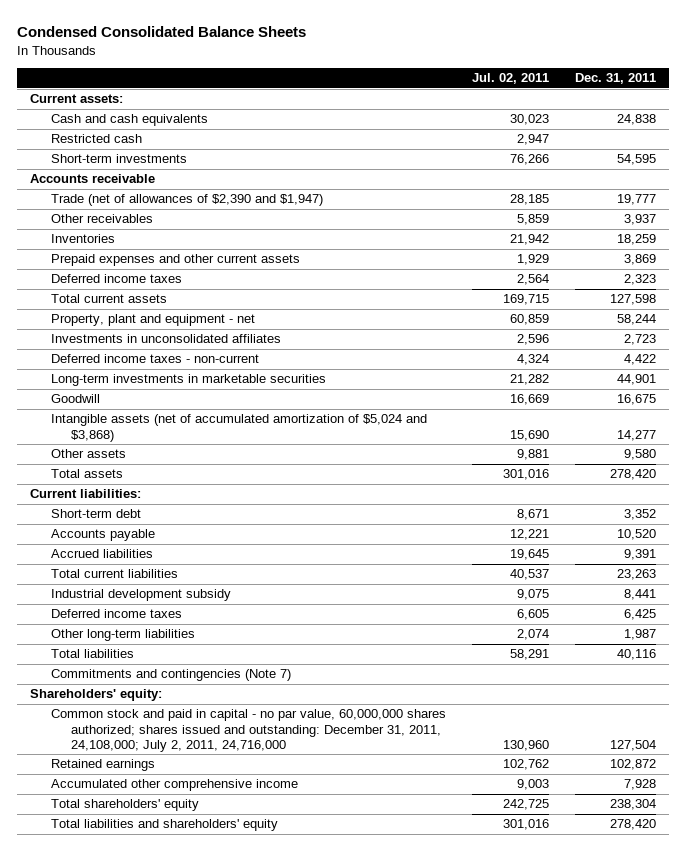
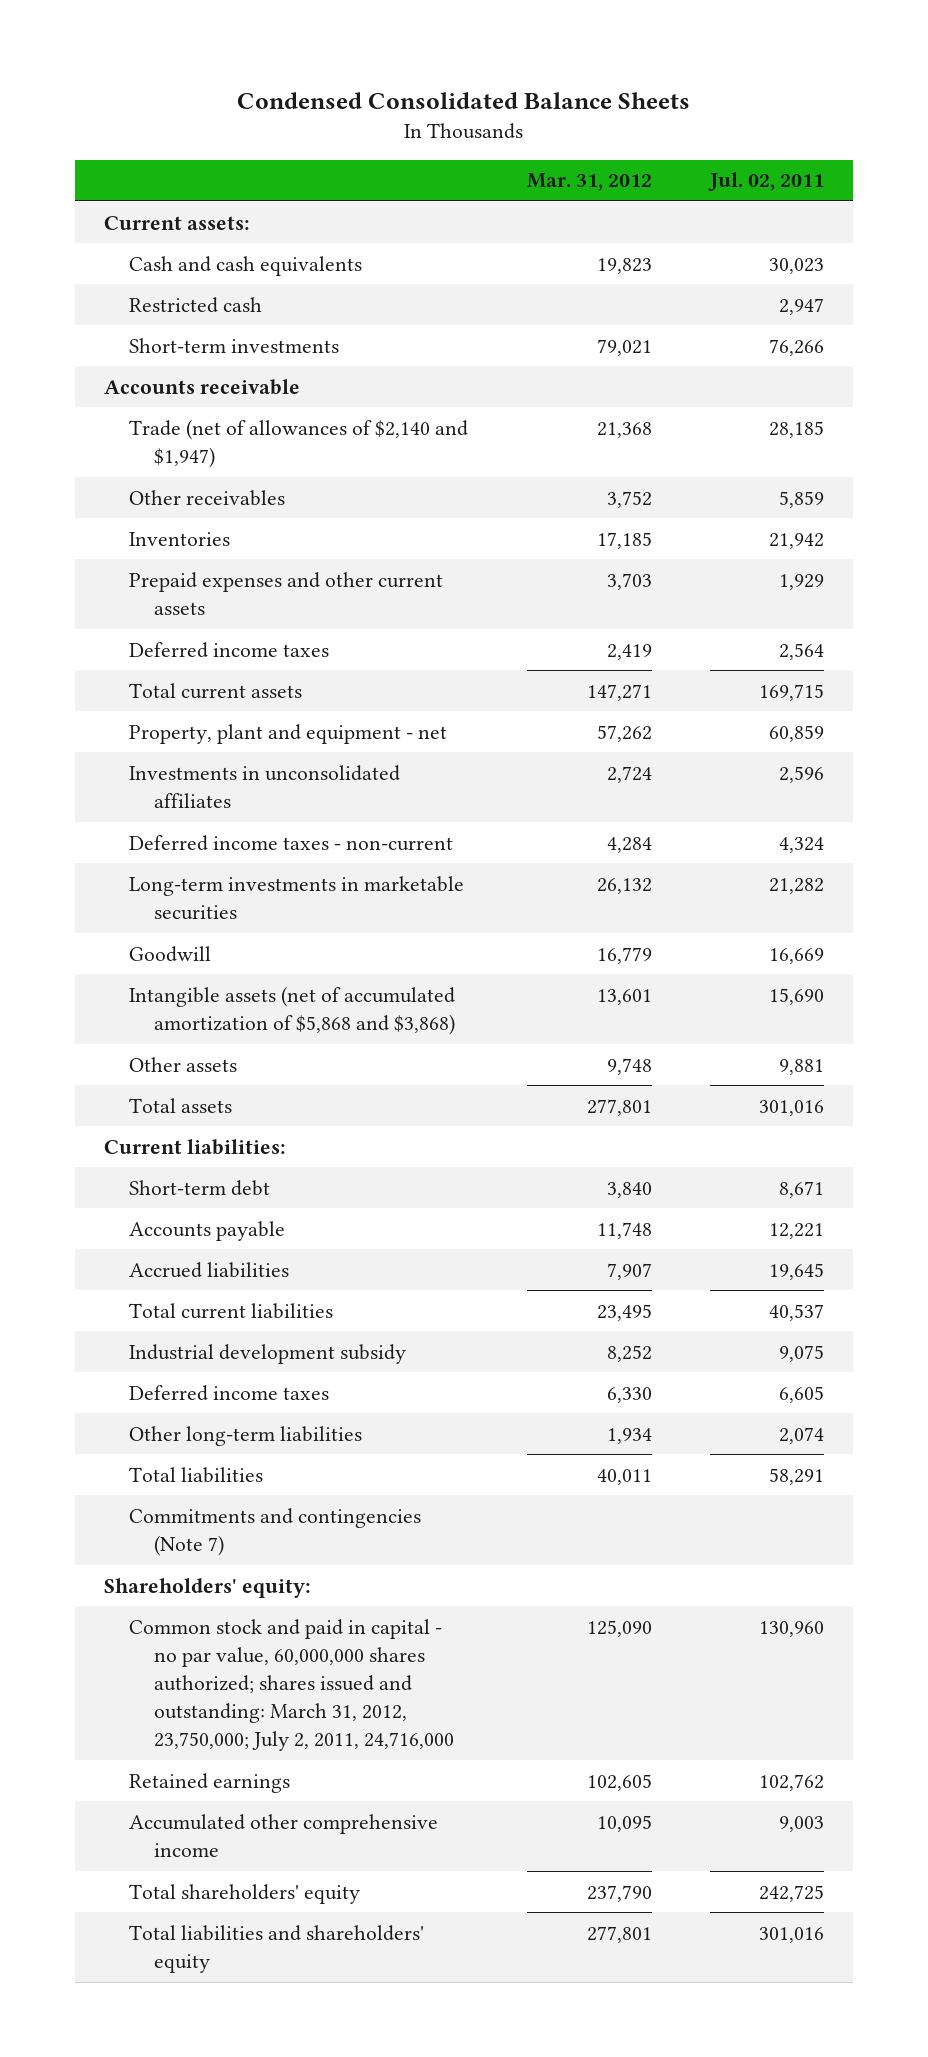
- | Jul. 02, 2011 | Dec. 31, 2011
+ | Mar. 31, 2012 | Jul. 02, 2011
- Trade (net of allowances of $2,390 and $1,947) | 28,185 | 19,777
+ Trade (net of allowances of $2,140 and $1,947) | 21,368 | 28,185
- Intangible assets (net of accumulated amortization of $5,024 and $3,868) | 15,690 | 14,277
+ Intangible assets (net of accumulated amortization of $5,868 and $3,868) | 13,601 | 15,690
- Common stock and paid in capital - no par value, 60,000,000 shares authorized; shares issued and outstanding: December 31, 2011, 24,108,000; July 2, 2011, 24,716,000 | 130,960 | 127,504
+ Common stock and paid in capital - no par value, 60,000,000 shares authorized; shares issued and outstanding: March 31, 2012, 23,750,000; July 2, 2011, 24,716,000 | 125,090 | 130,960

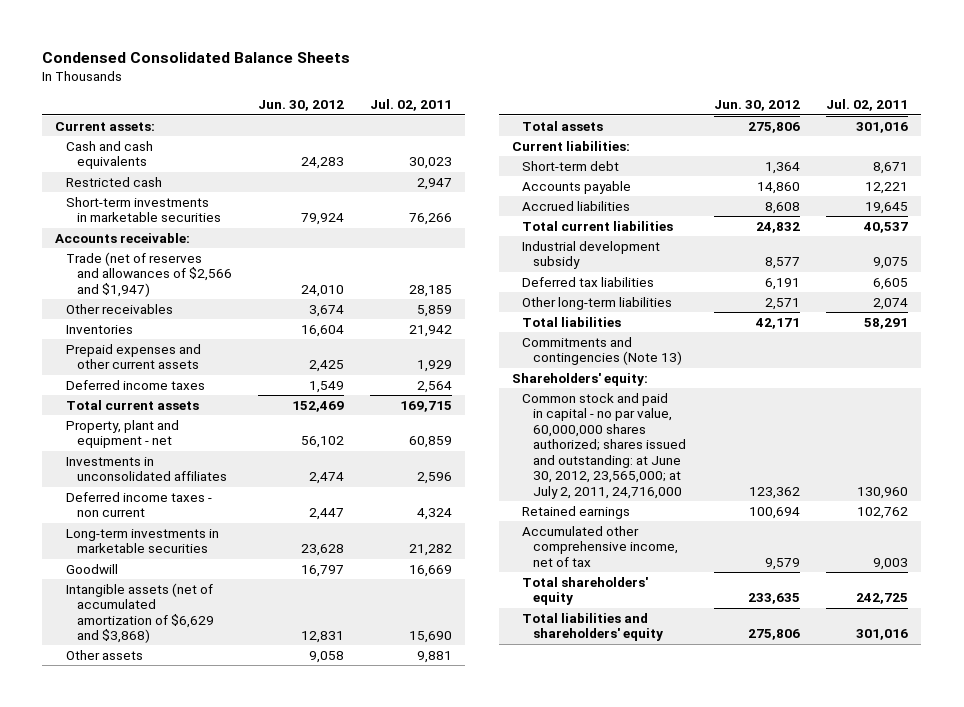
- | Mar. 31, 2012 | Jul. 02, 2011
+ | Jun. 30, 2012 | Jul. 02, 2011
- Short-term investments | 79,021 | 76,266
- Accounts receivable
- Trade (net of allowances of $2,140 and $1,947) | 21,368 | 28,185
+ Short-term investments in marketable securities | 79,924 | 76,266
+ Accounts receivable:
+ Trade (net of reserves and allowances of $2,566 and $1,947) | 24,010 | 28,185
- Deferred income taxes - non-current | 4,284 | 4,324
+ Deferred income taxes - non current | 2,447 | 4,324
- Intangible assets (net of accumulated amortization of $5,868 and $3,868) | 13,601 | 15,690
+ Intangible assets (net of accumulated amortization of $6,629 and $3,868) | 12,831 | 15,690
- Deferred income taxes | 6,330 | 6,605
+ Deferred tax liabilities | 6,191 | 6,605
- Commitments and contingencies (Note 7)
+ Commitments and contingencies (Note 13)
- Common stock and paid in capital - no par value, 60,000,000 shares authorized; shares issued and outstanding: March 31, 2012, 23,750,000; July 2, 2011, 24,716,000 | 125,090 | 130,960
+ Common stock and paid in capital - no par value, 60,000,000 shares authorized; shares issued and outstanding: at June 30, 2012, 23,565,000; at July 2, 2011, 24,716,000 | 123,362 | 130,960
- Accumulated other comprehensive income | 10,095 | 9,003
+ Accumulated other comprehensive income, net of tax | 9,579 | 9,003

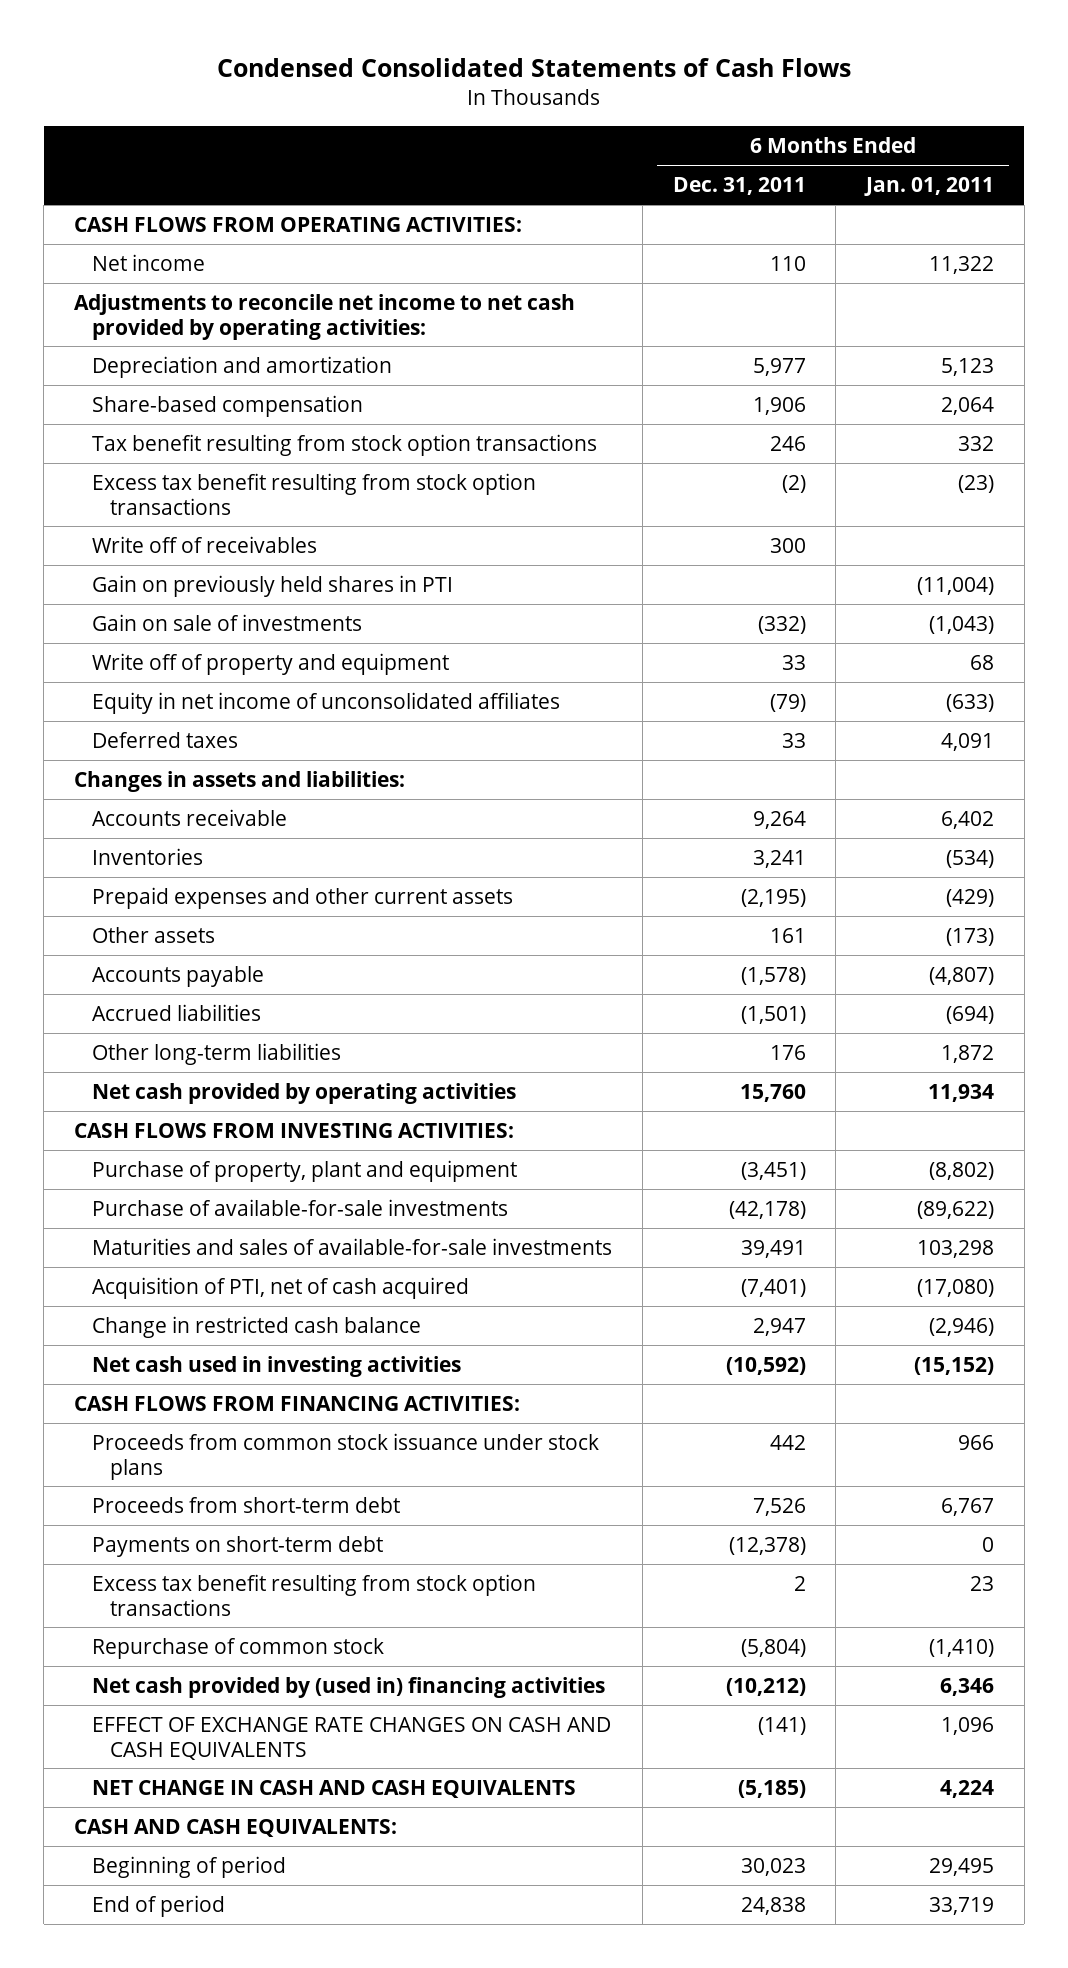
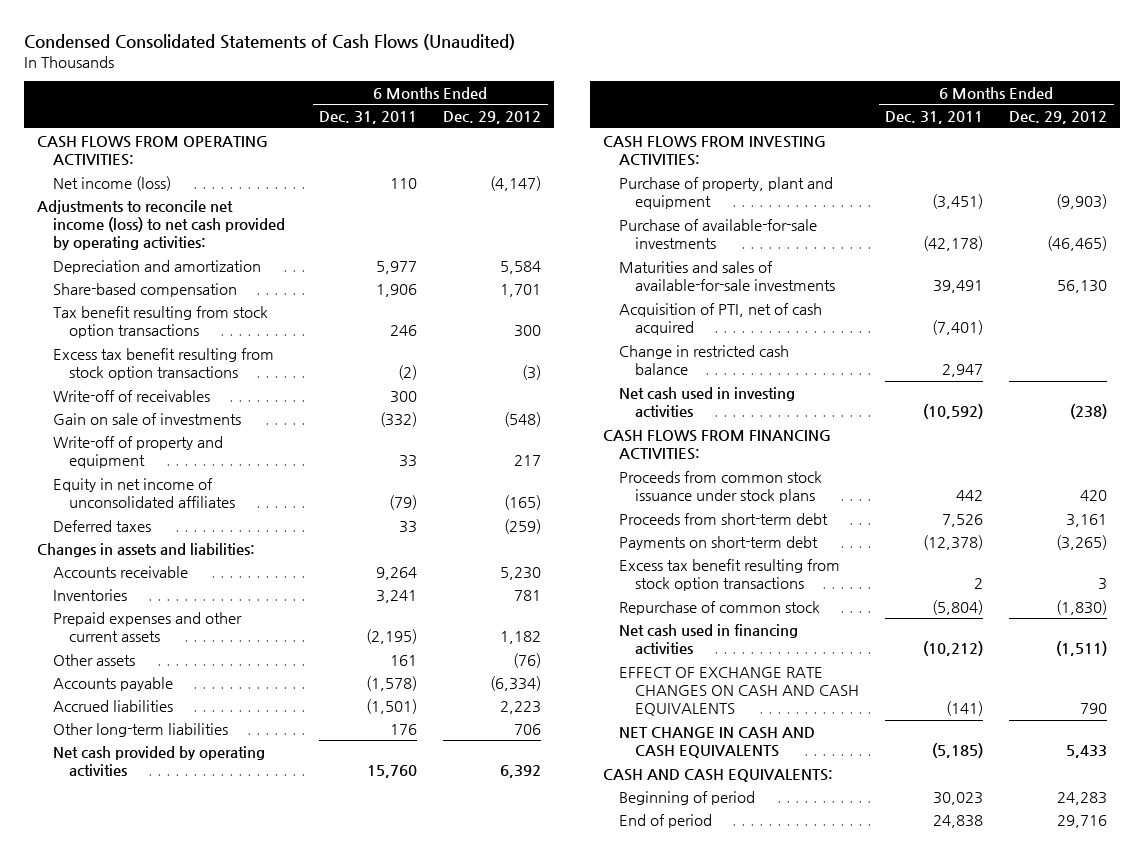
- Condensed Consolidated Statements of Cash Flows
+ Condensed Consolidated Statements of Cash Flows (Unaudited)
- | 6 Months Ended Dec. 31, 2011 | 6 Months Ended Jan. 01, 2011
+ | 6 Months Ended Dec. 31, 2011 | 6 Months Ended Dec. 29, 2012
- Net income | 110 | 11,322
- Adjustments to reconcile net income to net cash provided by operating activities:
+ Net income (loss) | 110 | (4,147)
+ Adjustments to reconcile net income (loss) to net cash provided by operating activities:
- Write off of receivables | 300 |
- Gain on previously held shares in PTI | | (11,004)
+ Write-off of receivables | 300 |
- Write off of property and equipment | 33 | 68
+ Write-off of property and equipment | 33 | 217
- Net cash provided by (used in) financing activities | (10,212) | 6,346
+ Net cash used in financing activities | (10,212) | (1,511)

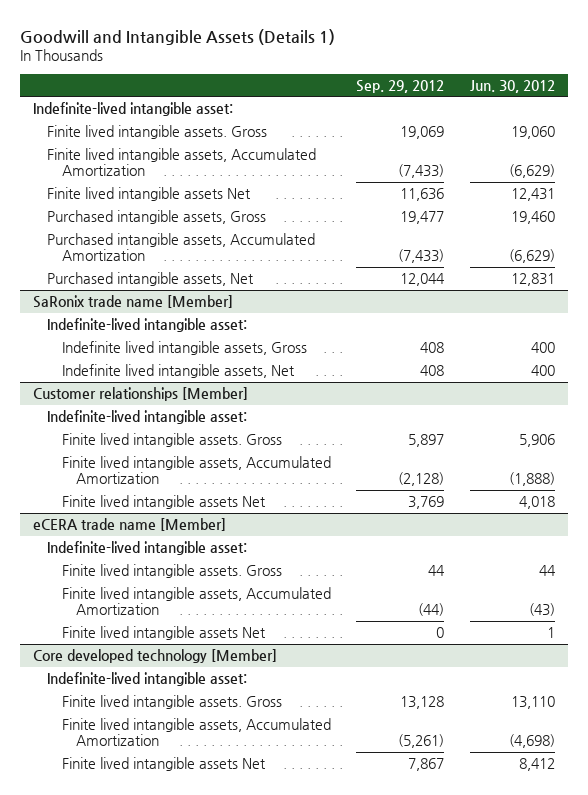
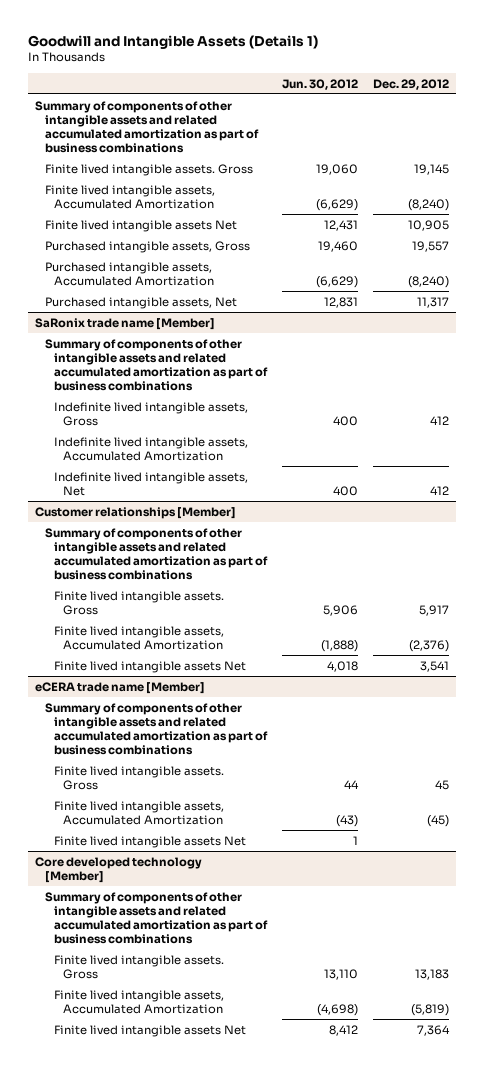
- | Sep. 29, 2012 | Jun. 30, 2012
+ | Jun. 30, 2012 | Dec. 29, 2012
- Indefinite-lived intangible asset:
+ Summary of components of other intangible assets and related accumulated amortization as part of business combinations
@ SaRonix trade name [Member]
- Indefinite-lived intangible asset:
+ Summary of components of other intangible assets and related accumulated amortization as part of business combinations
+ Indefinite lived intangible assets, Accumulated Amortization
@ Customer relationships [Member]
- Indefinite-lived intangible asset:
+ Summary of components of other intangible assets and related accumulated amortization as part of business combinations
@ eCERA trade name [Member]
- Indefinite-lived intangible asset:
+ Summary of components of other intangible assets and related accumulated amortization as part of business combinations
@ Core developed technology [Member]
- Indefinite-lived intangible asset:
+ Summary of components of other intangible assets and related accumulated amortization as part of business combinations

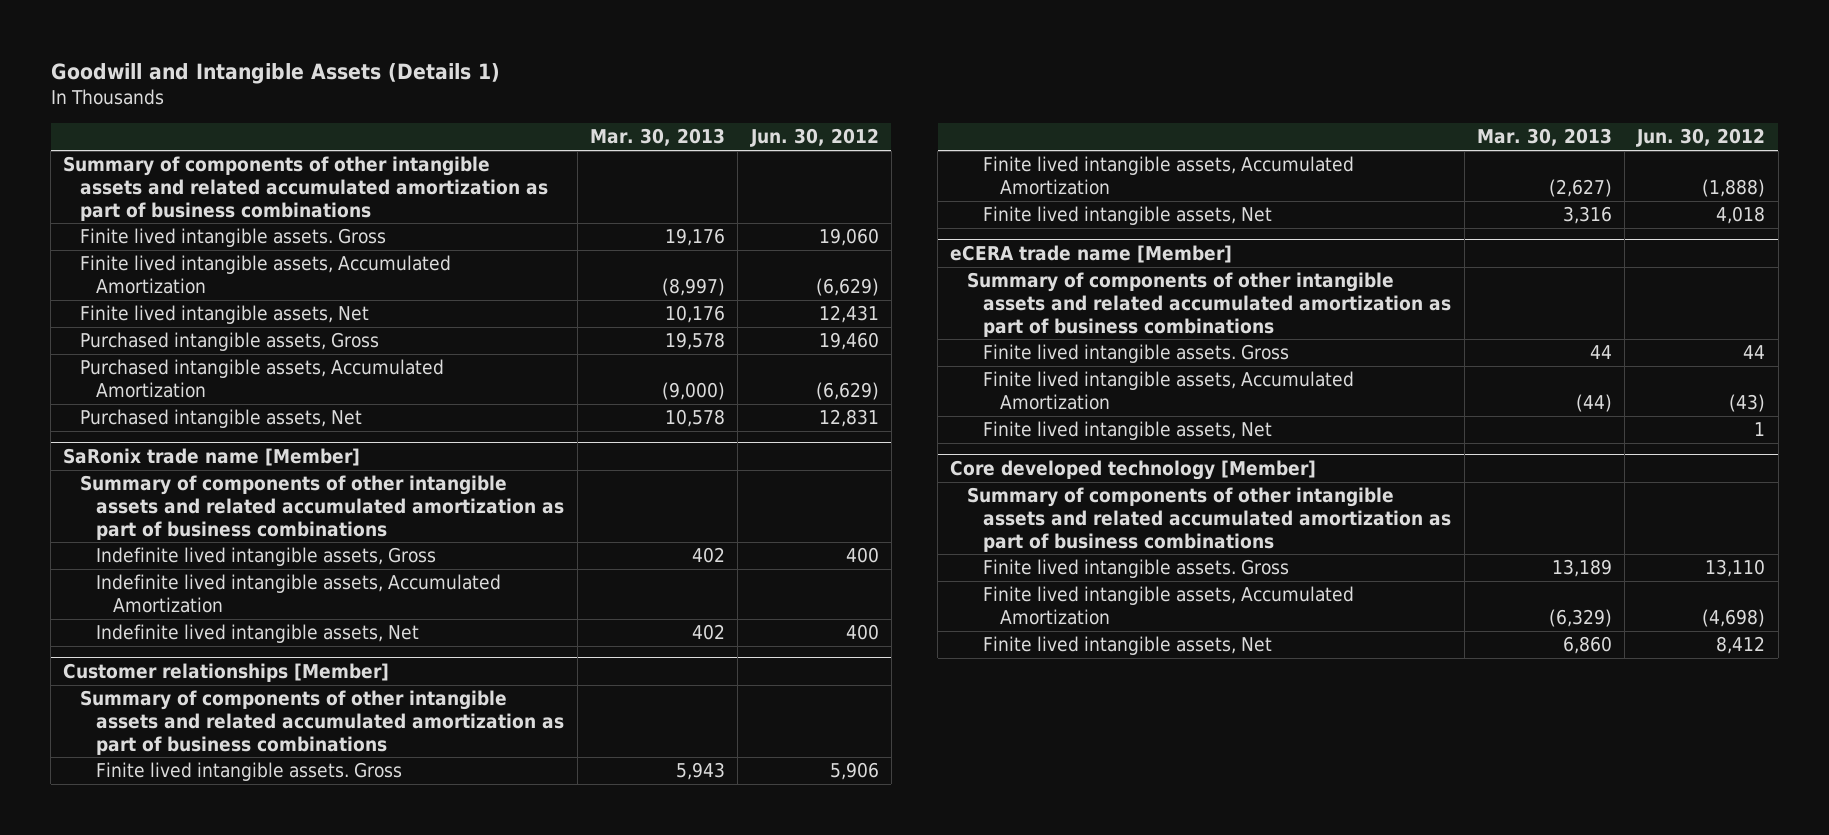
- | Jun. 30, 2012 | Dec. 29, 2012
+ | Mar. 30, 2013 | Jun. 30, 2012
- Finite lived intangible assets Net | 12,431 | 10,905
+ Finite lived intangible assets, Net | 10,176 | 12,431
@ Customer relationships [Member]
- Finite lived intangible assets Net | 4,018 | 3,541
+ Finite lived intangible assets, Net | 3,316 | 4,018
@ eCERA trade name [Member]
- Finite lived intangible assets Net | 1 |
+ Finite lived intangible assets, Net | | 1
@ Core developed technology [Member]
- Finite lived intangible assets Net | 8,412 | 7,364
+ Finite lived intangible assets, Net | 6,860 | 8,412

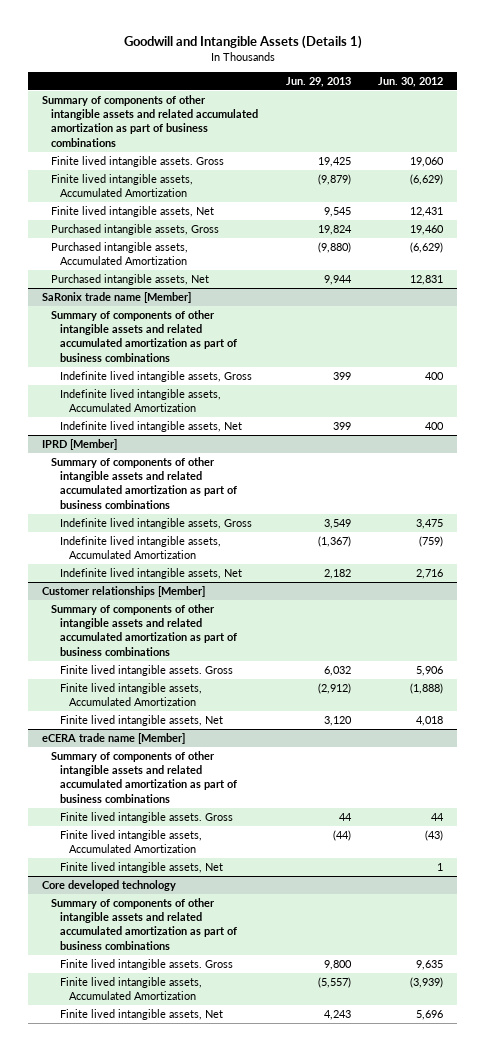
- | Mar. 30, 2013 | Jun. 30, 2012
+ | Jun. 29, 2013 | Jun. 30, 2012
+ IPRD [Member]
+ Summary of components of other intangible assets and related accumulated amortization as part of business combinations
+ Indefinite lived intangible assets, Gross | 3,549 | 3,475
+ Indefinite lived intangible assets, Accumulated Amortization | (1,367) | (759)
+ Indefinite lived intangible assets, Net | 2,182 | 2,716
- Core developed technology [Member]
+ Core developed technology
- Finite lived intangible assets. Gross | 13,189 | 13,110
- Finite lived intangible assets, Accumulated Amortization | (6,329) | (4,698)
- Finite lived intangible assets, Net | 6,860 | 8,412
+ Finite lived intangible assets. Gross | 9,800 | 9,635
+ Finite lived intangible assets, Accumulated Amortization | (5,557) | (3,939)
+ Finite lived intangible assets, Net | 4,243 | 5,696

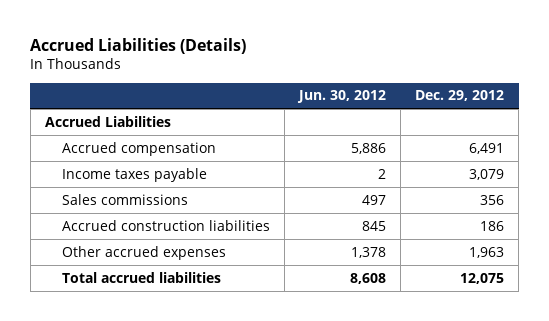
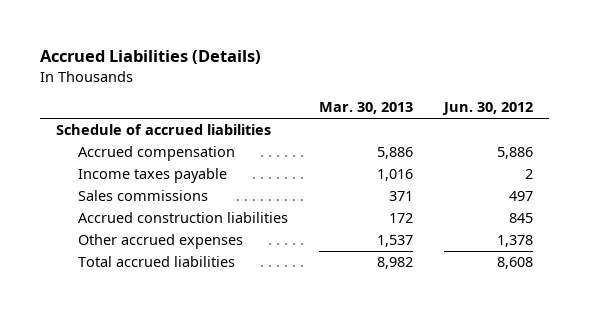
- | Jun. 30, 2012 | Dec. 29, 2012
+ | Mar. 30, 2013 | Jun. 30, 2012
- Accrued Liabilities
+ Schedule of accrued liabilities

